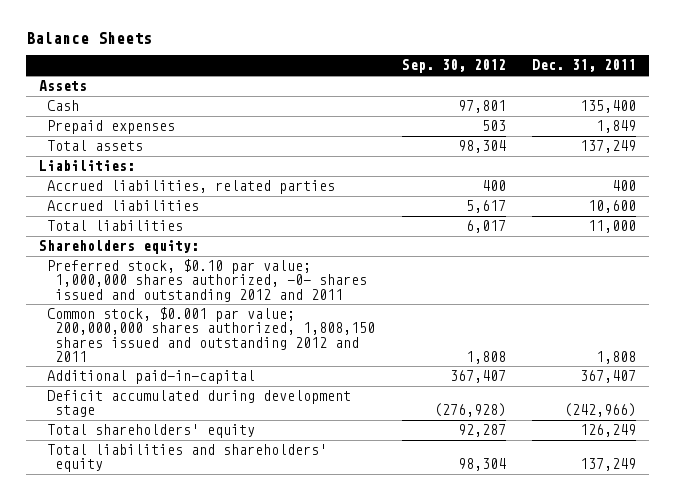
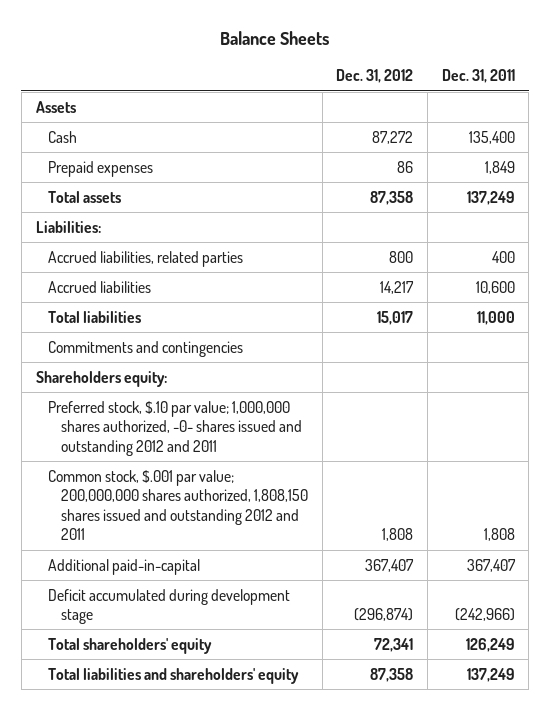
- | Sep. 30, 2012 | Dec. 31, 2011
+ | Dec. 31, 2012 | Dec. 31, 2011
+ Commitments and contingencies
- Preferred stock, $0.10 par value; 1,000,000 shares authorized, -0- shares issued and outstanding 2012 and 2011
- Common stock, $0.001 par value; 200,000,000 shares authorized, 1,808,150 shares issued and outstanding 2012 and 2011 | 1,808 | 1,808
+ Preferred stock, $.10 par value; 1,000,000 shares authorized, -0- shares issued and outstanding 2012 and 2011
+ Common stock, $.001 par value; 200,000,000 shares authorized, 1,808,150 shares issued and outstanding 2012 and 2011 | 1,808 | 1,808

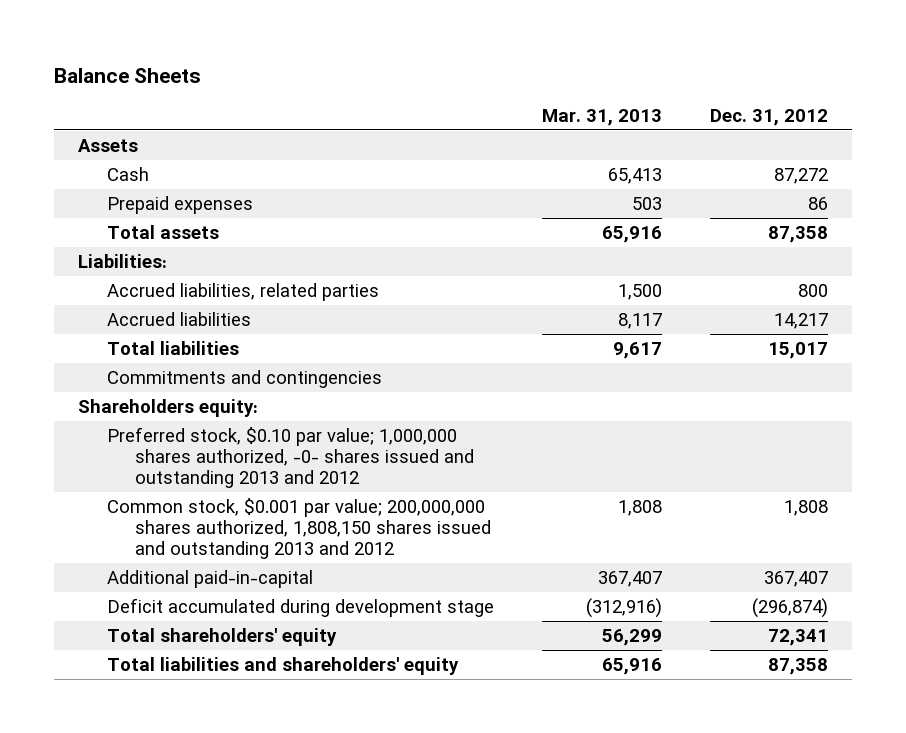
- | Dec. 31, 2012 | Dec. 31, 2011
+ | Mar. 31, 2013 | Dec. 31, 2012
- Preferred stock, $.10 par value; 1,000,000 shares authorized, -0- shares issued and outstanding 2012 and 2011
- Common stock, $.001 par value; 200,000,000 shares authorized, 1,808,150 shares issued and outstanding 2012 and 2011 | 1,808 | 1,808
+ Preferred stock, $0.10 par value; 1,000,000 shares authorized, -0- shares issued and outstanding 2013 and 2012
+ Common stock, $0.001 par value; 200,000,000 shares authorized, 1,808,150 shares issued and outstanding 2013 and 2012 | 1,808 | 1,808

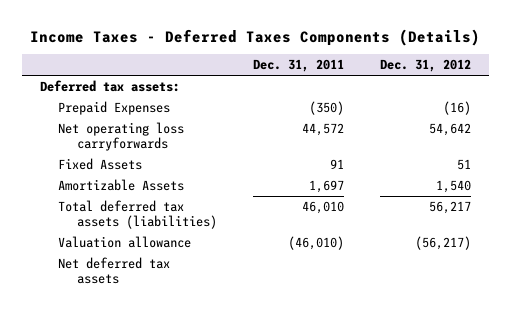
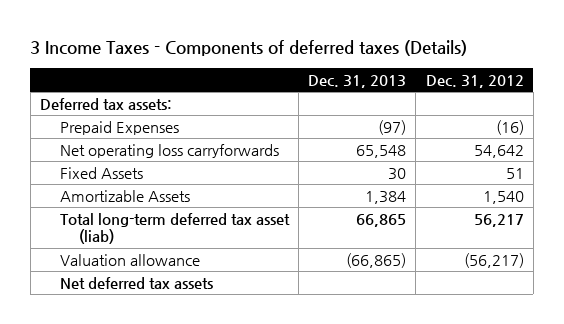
- Income Taxes - Deferred Taxes Components (Details)
+ 3 Income Taxes - Components of deferred taxes (Details)
- | Dec. 31, 2011 | Dec. 31, 2012
+ | Dec. 31, 2013 | Dec. 31, 2012
- Total deferred tax assets (liabilities) | 46,010 | 56,217
+ Total long-term deferred tax asset (liab) | 66,865 | 56,217

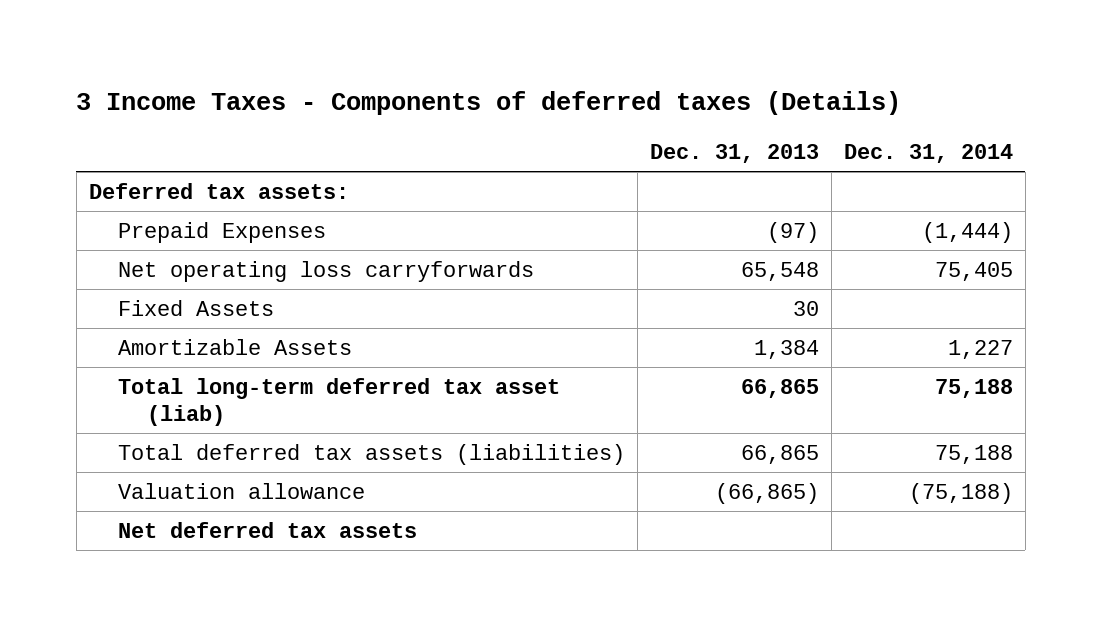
- | Dec. 31, 2013 | Dec. 31, 2012
+ | Dec. 31, 2013 | Dec. 31, 2014
+ Total deferred tax assets (liabilities) | 66,865 | 75,188

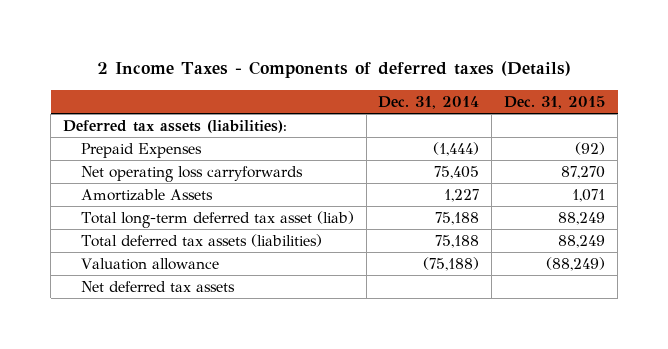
- 3 Income Taxes - Components of deferred taxes (Details)
+ 2 Income Taxes - Components of deferred taxes (Details)
- | Dec. 31, 2013 | Dec. 31, 2014
+ | Dec. 31, 2014 | Dec. 31, 2015
- Deferred tax assets:
+ Deferred tax assets (liabilities):
- Fixed Assets | 30 |

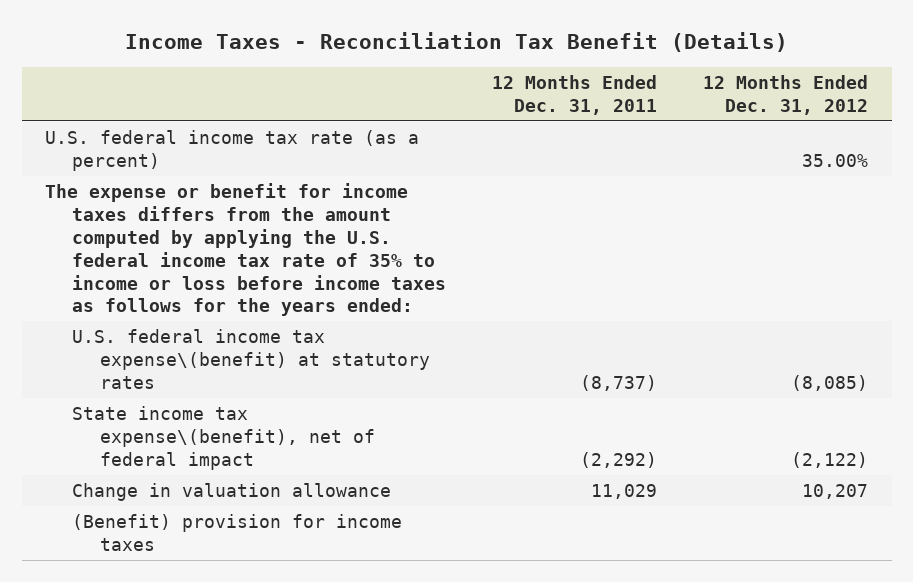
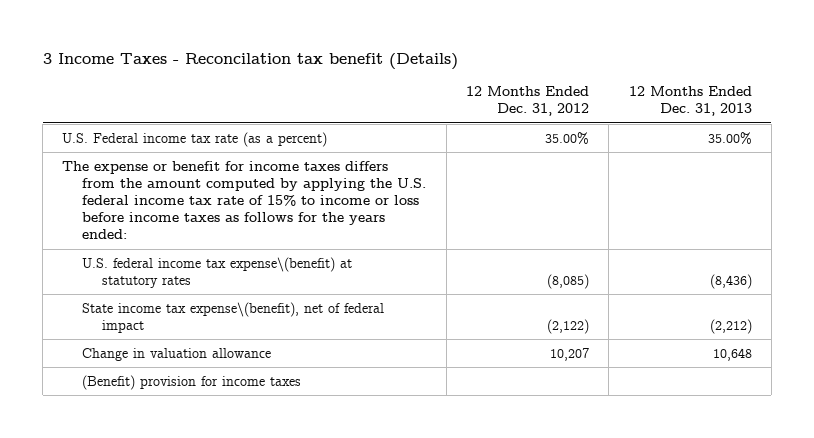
- Income Taxes - Reconciliation Tax Benefit (Details)
+ 3 Income Taxes - Reconcilation tax benefit (Details)
- | 12 Months Ended Dec. 31, 2011 | 12 Months Ended Dec. 31, 2012
+ | 12 Months Ended Dec. 31, 2012 | 12 Months Ended Dec. 31, 2013
- U.S. federal income tax rate (as a percent) | | 35.00%
- The expense or benefit for income taxes differs from the amount computed by applying the U.S. federal income tax rate of 35% to income or loss before income taxes as follows for the years ended:
+ U.S. Federal income tax rate (as a percent) | 35.00% | 35.00%
+ The expense or benefit for income taxes differs from the amount computed by applying the U.S. federal income tax rate of 15% to income or loss before income taxes as follows for the years ended:

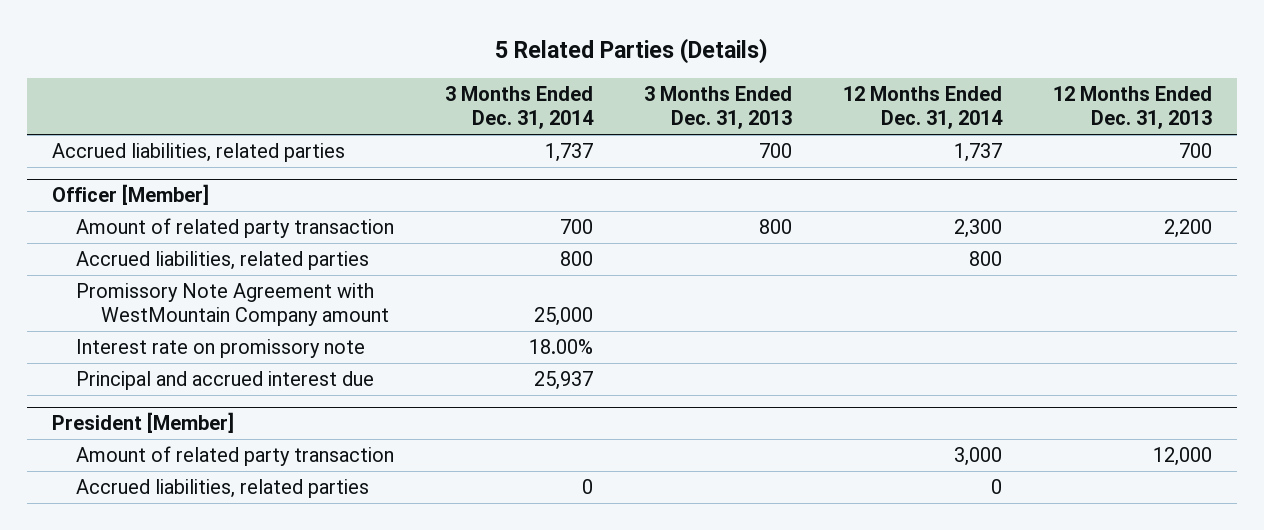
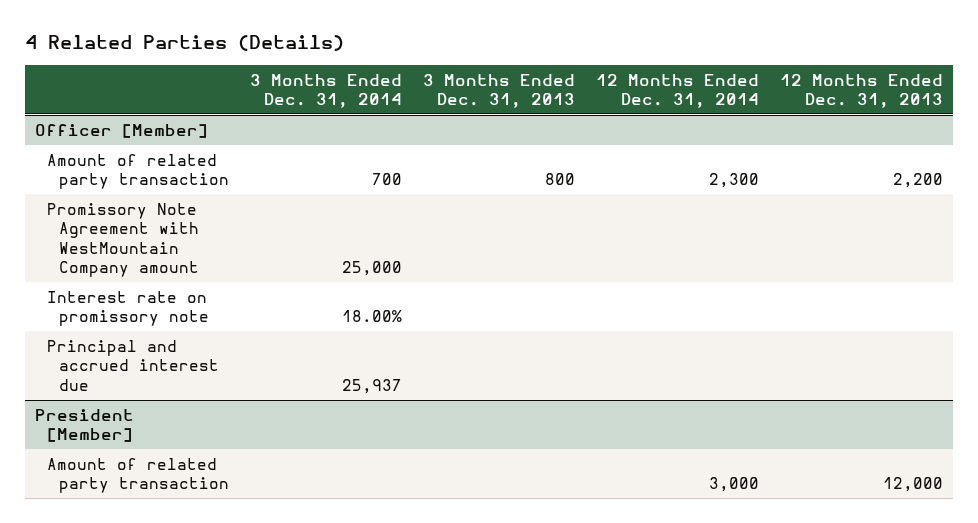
- 5 Related Parties (Details)
+ 4 Related Parties (Details)
- Accrued liabilities, related parties | 1,737 | 700 | 1,737 | 700
@ Officer [Member]
- Accrued liabilities, related parties | 800 | | 800 |
@ President [Member]
- Accrued liabilities, related parties | 0 | | 0 |

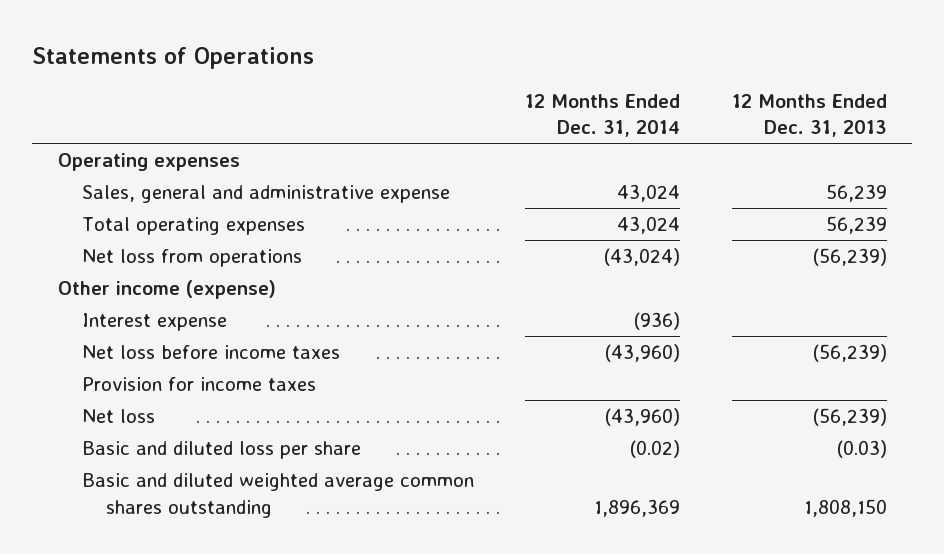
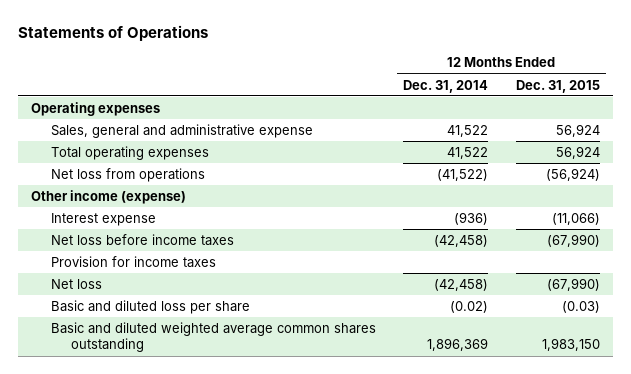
- | 12 Months Ended Dec. 31, 2014 | 12 Months Ended Dec. 31, 2013
+ | 12 Months Ended Dec. 31, 2014 | 12 Months Ended Dec. 31, 2015
- Sales, general and administrative expense | 43,024 | 56,239
- Total operating expenses | 43,024 | 56,239
- Net loss from operations | (43,024) | (56,239)
+ Sales, general and administrative expense | 41,522 | 56,924
+ Total operating expenses | 41,522 | 56,924
+ Net loss from operations | (41,522) | (56,924)
- Net loss before income taxes | (43,960) | (56,239)
+ Net loss before income taxes | (42,458) | (67,990)
- Net loss | (43,960) | (56,239)
+ Net loss | (42,458) | (67,990)

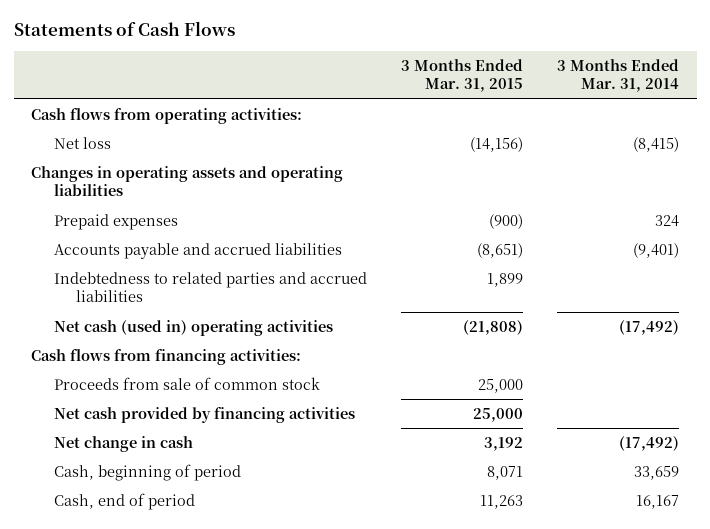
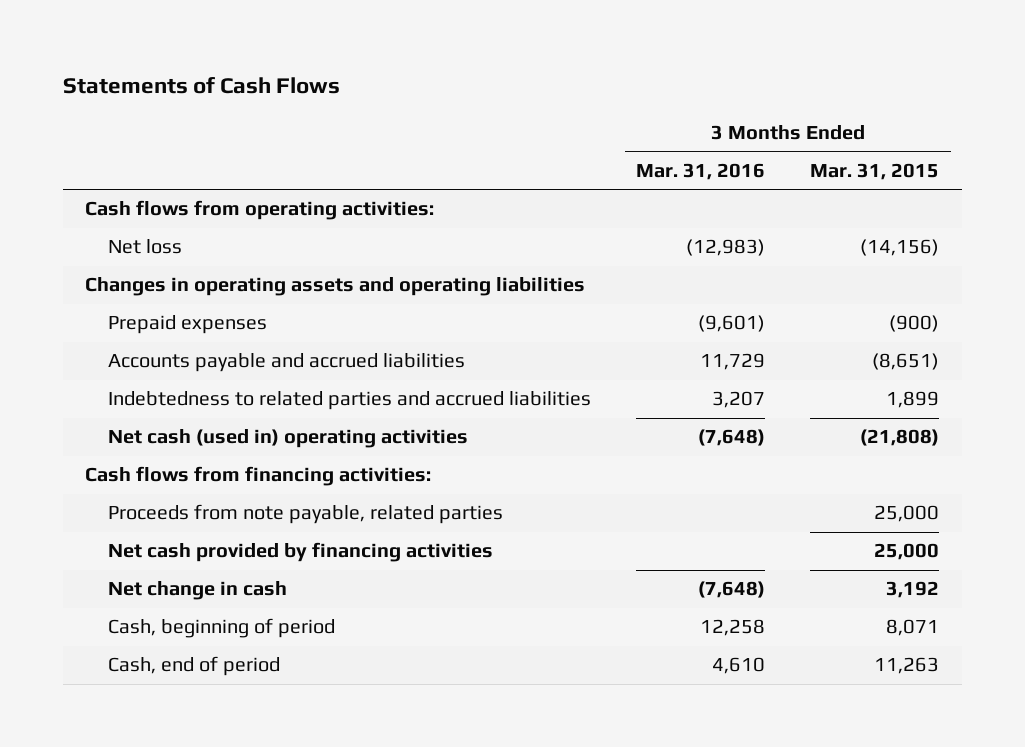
- | 3 Months Ended Mar. 31, 2015 | 3 Months Ended Mar. 31, 2014
+ | 3 Months Ended Mar. 31, 2016 | 3 Months Ended Mar. 31, 2015
- Proceeds from sale of common stock | 25,000 |
+ Proceeds from note payable, related parties | | 25,000

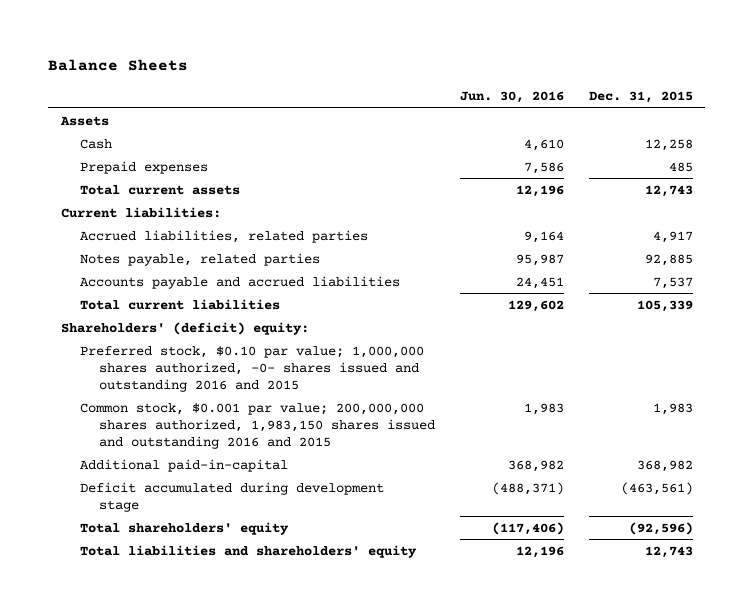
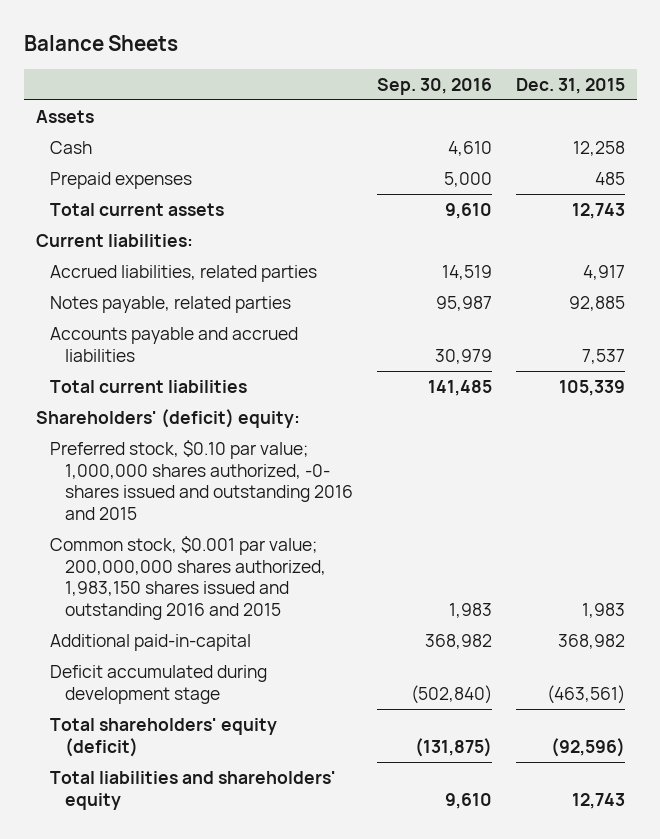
- | Jun. 30, 2016 | Dec. 31, 2015
+ | Sep. 30, 2016 | Dec. 31, 2015
- Total shareholders' equity | (117,406) | (92,596)
+ Total shareholders' equity (deficit) | (131,875) | (92,596)

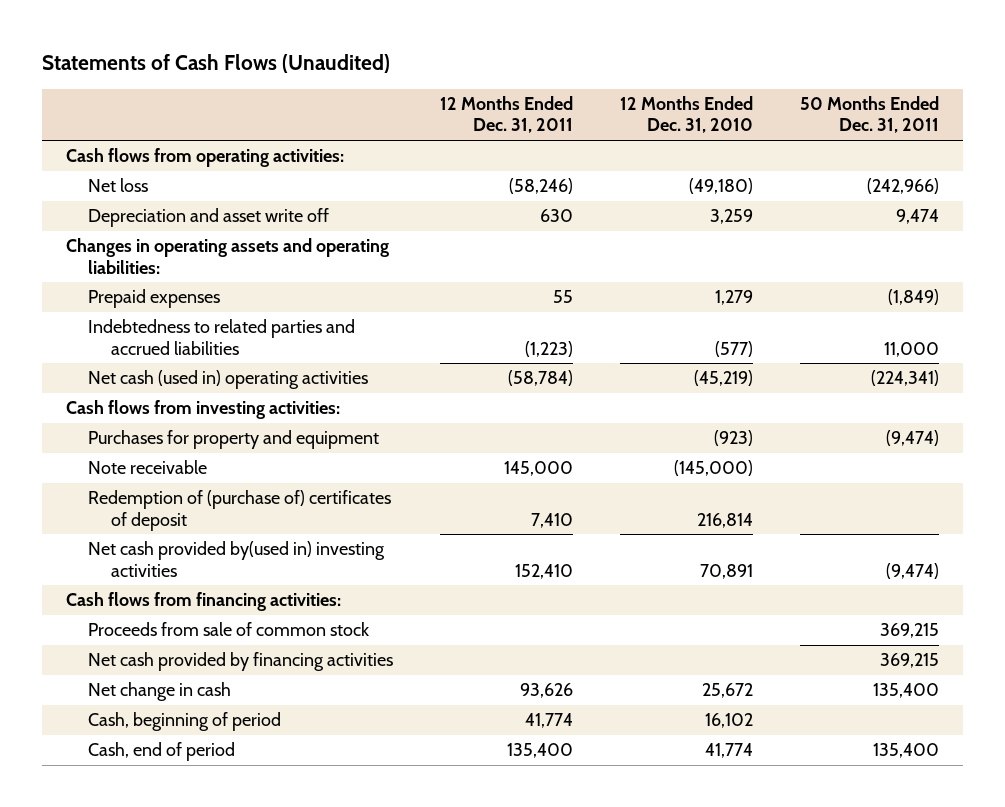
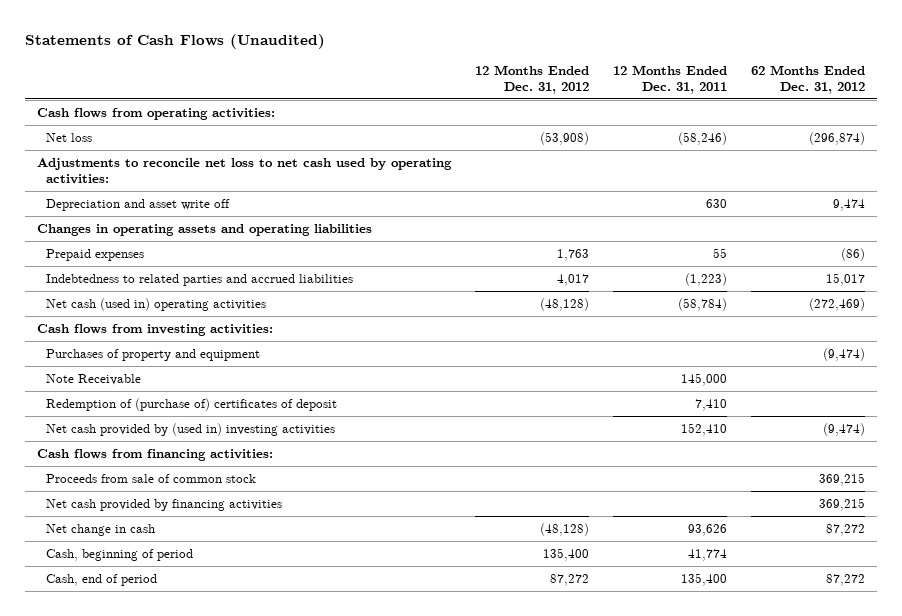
- | 12 Months Ended Dec. 31, 2011 | 12 Months Ended Dec. 31, 2010 | 50 Months Ended Dec. 31, 2011
+ | 12 Months Ended Dec. 31, 2012 | 12 Months Ended Dec. 31, 2011 | 62 Months Ended Dec. 31, 2012
+ Adjustments to reconcile net loss to net cash used by operating activities:
- Changes in operating assets and operating liabilities:
+ Changes in operating assets and operating liabilities
- Purchases for property and equipment | | (923) | (9,474)
- Note receivable | 145,000 | (145,000) |
+ Purchases of property and equipment | | | (9,474)
+ Note Receivable | | 145,000 |
- Net cash provided by(used in) investing activities | 152,410 | 70,891 | (9,474)
+ Net cash provided by (used in) investing activities | | 152,410 | (9,474)

